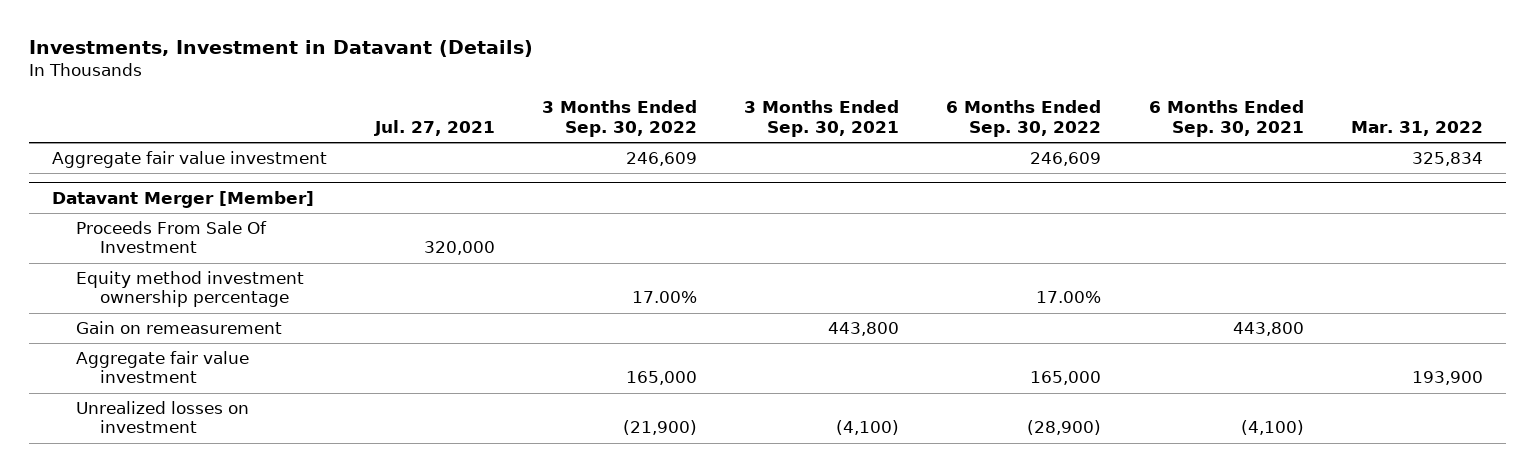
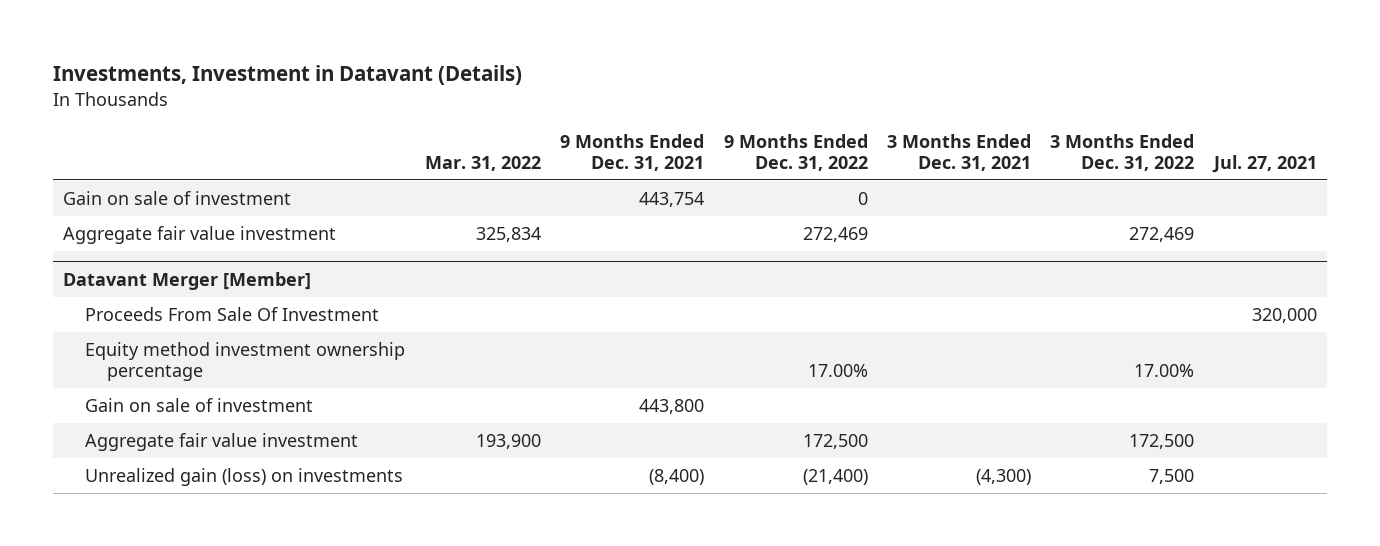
- | Jul. 27, 2021 | 3 Months Ended Sep. 30, 2022 | 3 Months Ended Sep. 30, 2021 | 6 Months Ended Sep. 30, 2022 | 6 Months Ended Sep. 30, 2021 | Mar. 31, 2022
+ | Mar. 31, 2022 | 9 Months Ended Dec. 31, 2021 | 9 Months Ended Dec. 31, 2022 | 3 Months Ended Dec. 31, 2021 | 3 Months Ended Dec. 31, 2022 | Jul. 27, 2021
+ Gain on sale of investment | | 443,754 | 0 | | |
@ Datavant Merger [Member]
- Gain on remeasurement | | | 443,800 | | 443,800 |
+ Gain on sale of investment | | 443,800 | | | |
- Unrealized losses on investment | | (21,900) | (4,100) | (28,900) | (4,100) |
+ Unrealized gain (loss) on investments | | (8,400) | (21,400) | (4,300) | 7,500 |

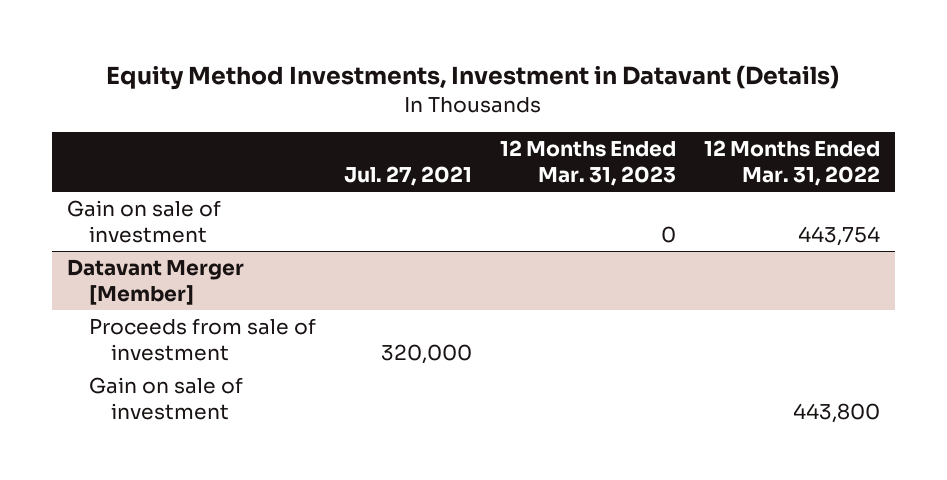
- Investments, Investment in Datavant (Details)
+ Equity Method Investments, Investment in Datavant (Details)
- | Mar. 31, 2022 | 9 Months Ended Dec. 31, 2021 | 9 Months Ended Dec. 31, 2022 | 3 Months Ended Dec. 31, 2021 | 3 Months Ended Dec. 31, 2022 | Jul. 27, 2021
+ | Jul. 27, 2021 | 12 Months Ended Mar. 31, 2023 | 12 Months Ended Mar. 31, 2022
- Aggregate fair value investment | 325,834 | | 272,469 | | 272,469 |
@ Datavant Merger [Member]
- Proceeds From Sale Of Investment | | | | | | 320,000
- Equity method investment ownership percentage | | | 17.00% | | 17.00% |
+ Proceeds from sale of investment | 320,000 | |
- Aggregate fair value investment | 193,900 | | 172,500 | | 172,500 |
- Unrealized gain (loss) on investments | | (8,400) | (21,400) | (4,300) | 7,500 |

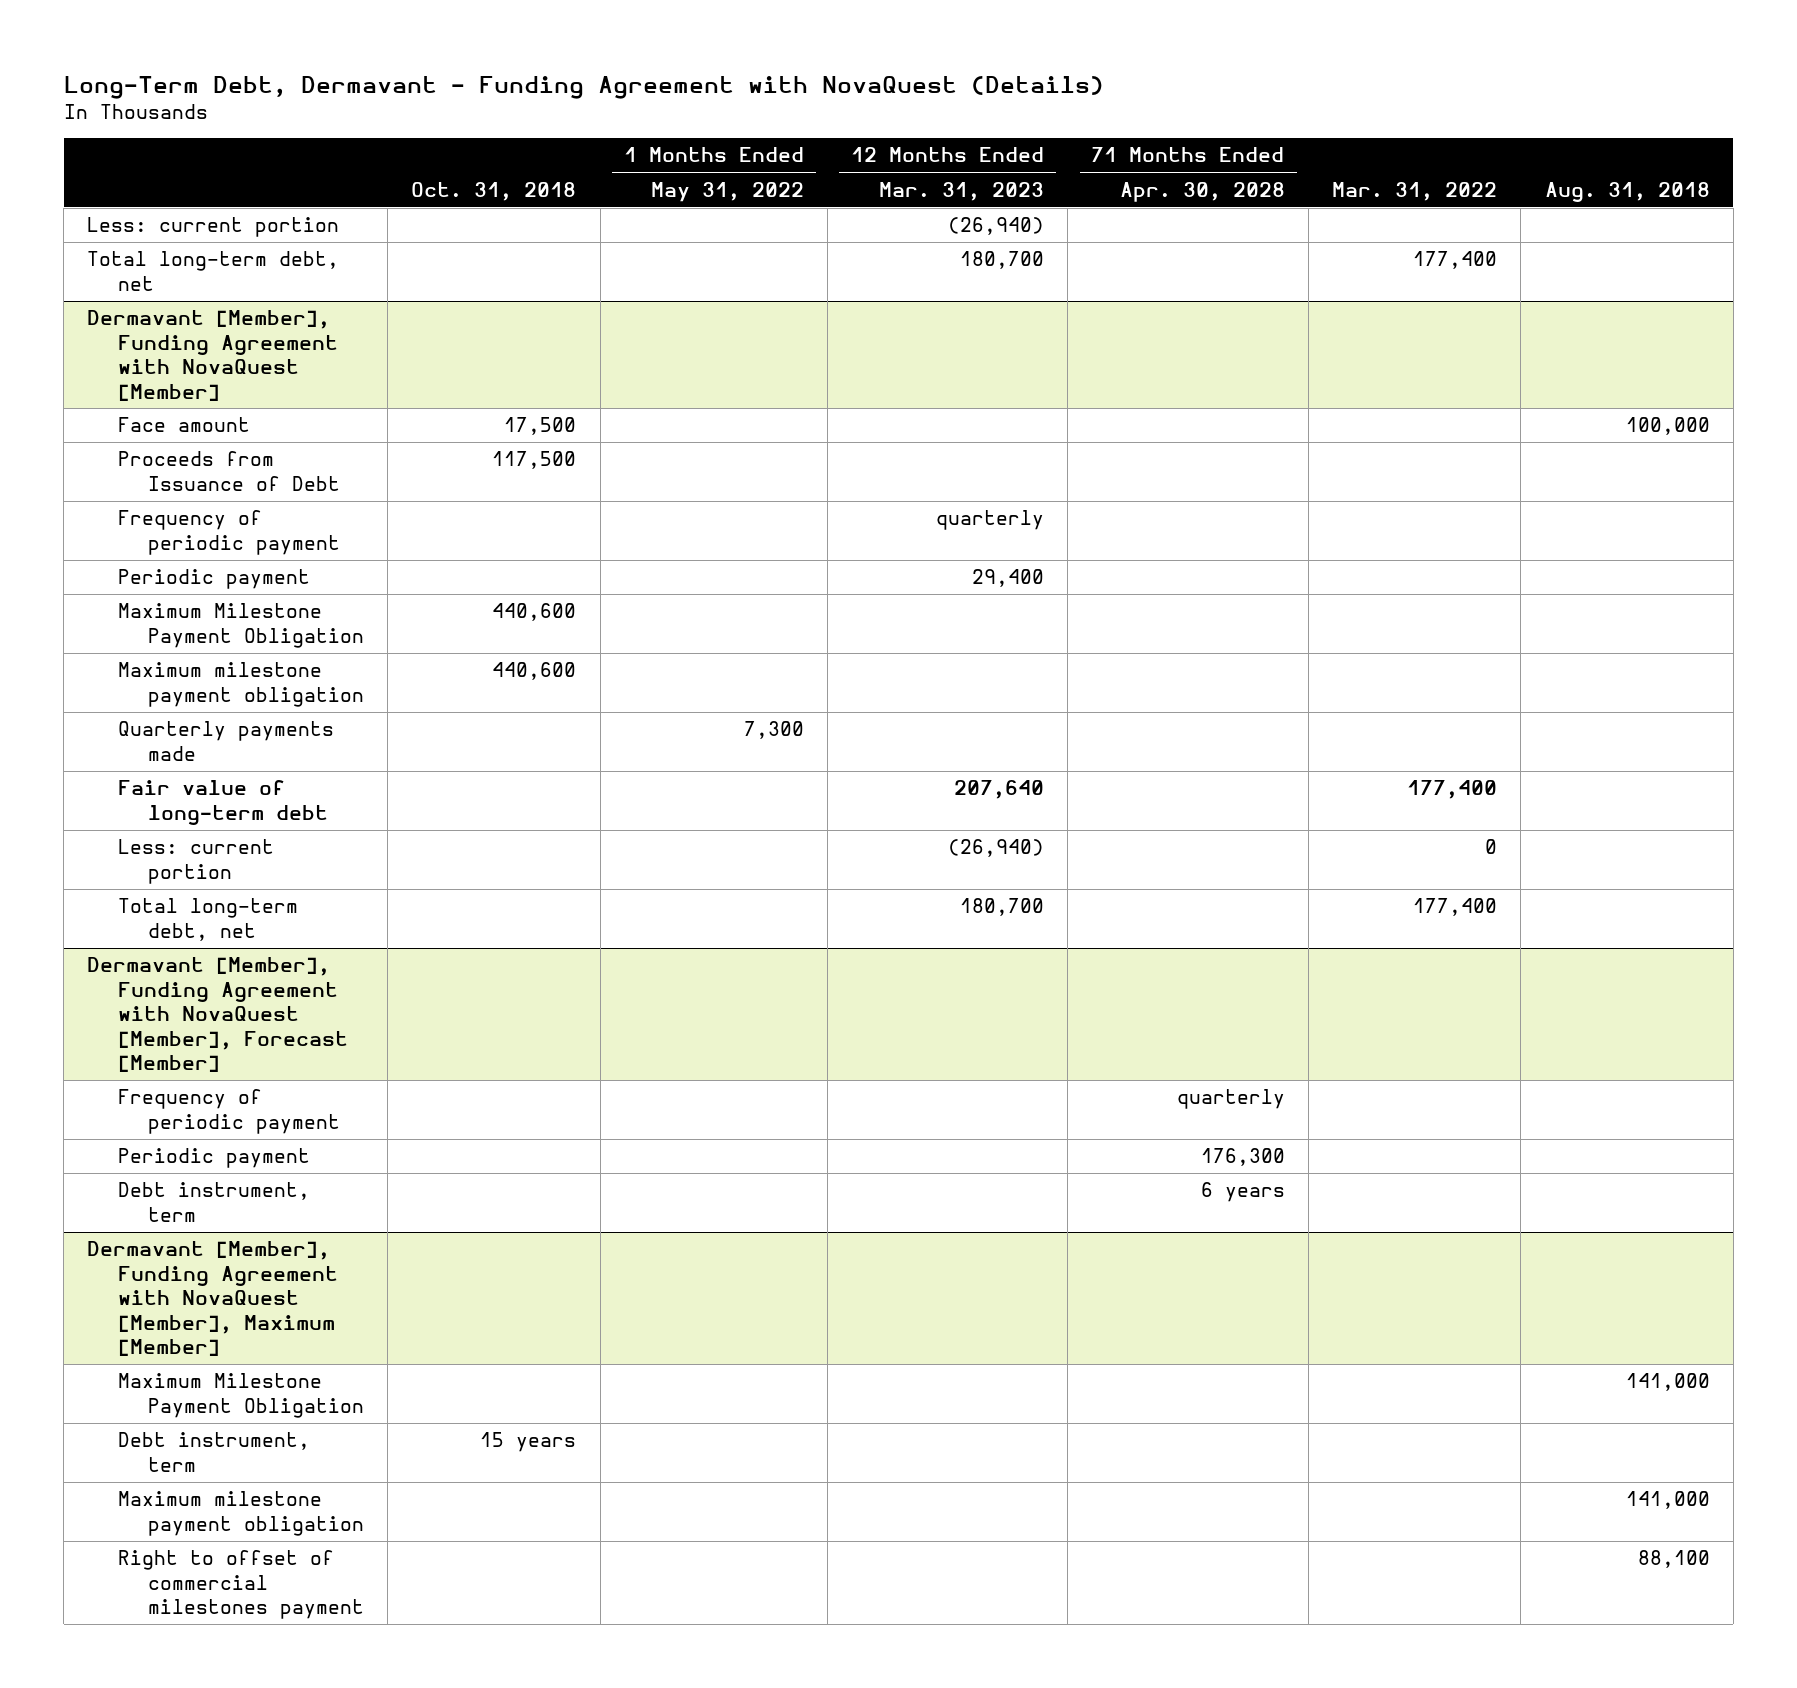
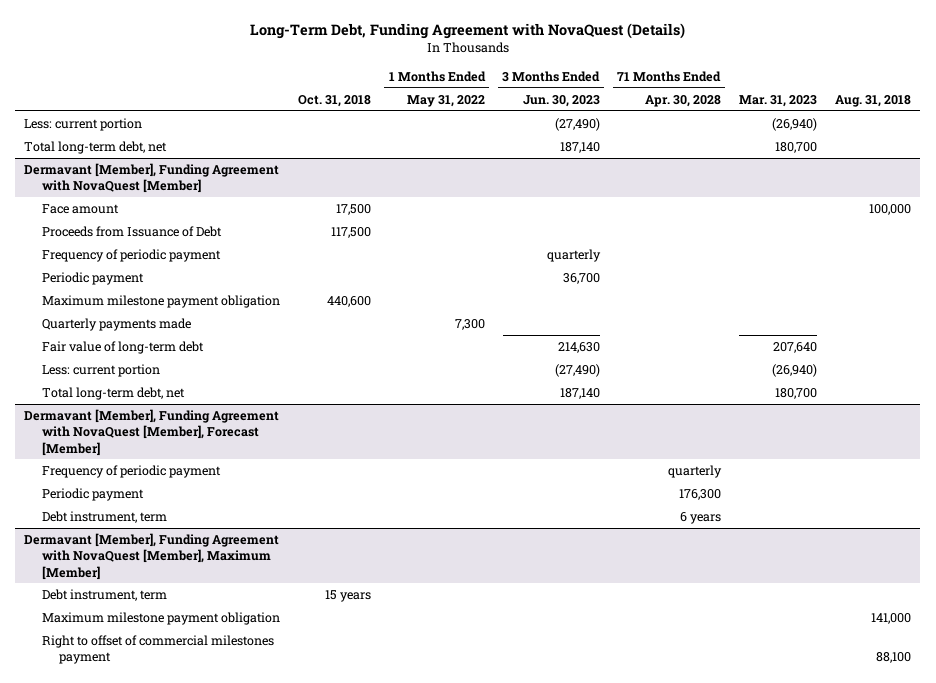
- Long-Term Debt, Dermavant - Funding Agreement with NovaQuest (Details)
+ Long-Term Debt, Funding Agreement with NovaQuest (Details)
- | Oct. 31, 2018 | 1 Months Ended May 31, 2022 | 12 Months Ended Mar. 31, 2023 | 71 Months Ended Apr. 30, 2028 | Mar. 31, 2022 | Aug. 31, 2018
+ | Oct. 31, 2018 | 1 Months Ended May 31, 2022 | 3 Months Ended Jun. 30, 2023 | 71 Months Ended Apr. 30, 2028 | Mar. 31, 2023 | Aug. 31, 2018
@ Dermavant [Member], Funding Agreement with NovaQuest [Member]
- Maximum Milestone Payment Obligation | 440,600 | | | | |
@ Dermavant [Member], Funding Agreement with NovaQuest [Member], Maximum [Member]
- Maximum Milestone Payment Obligation | | | | | | 141,000

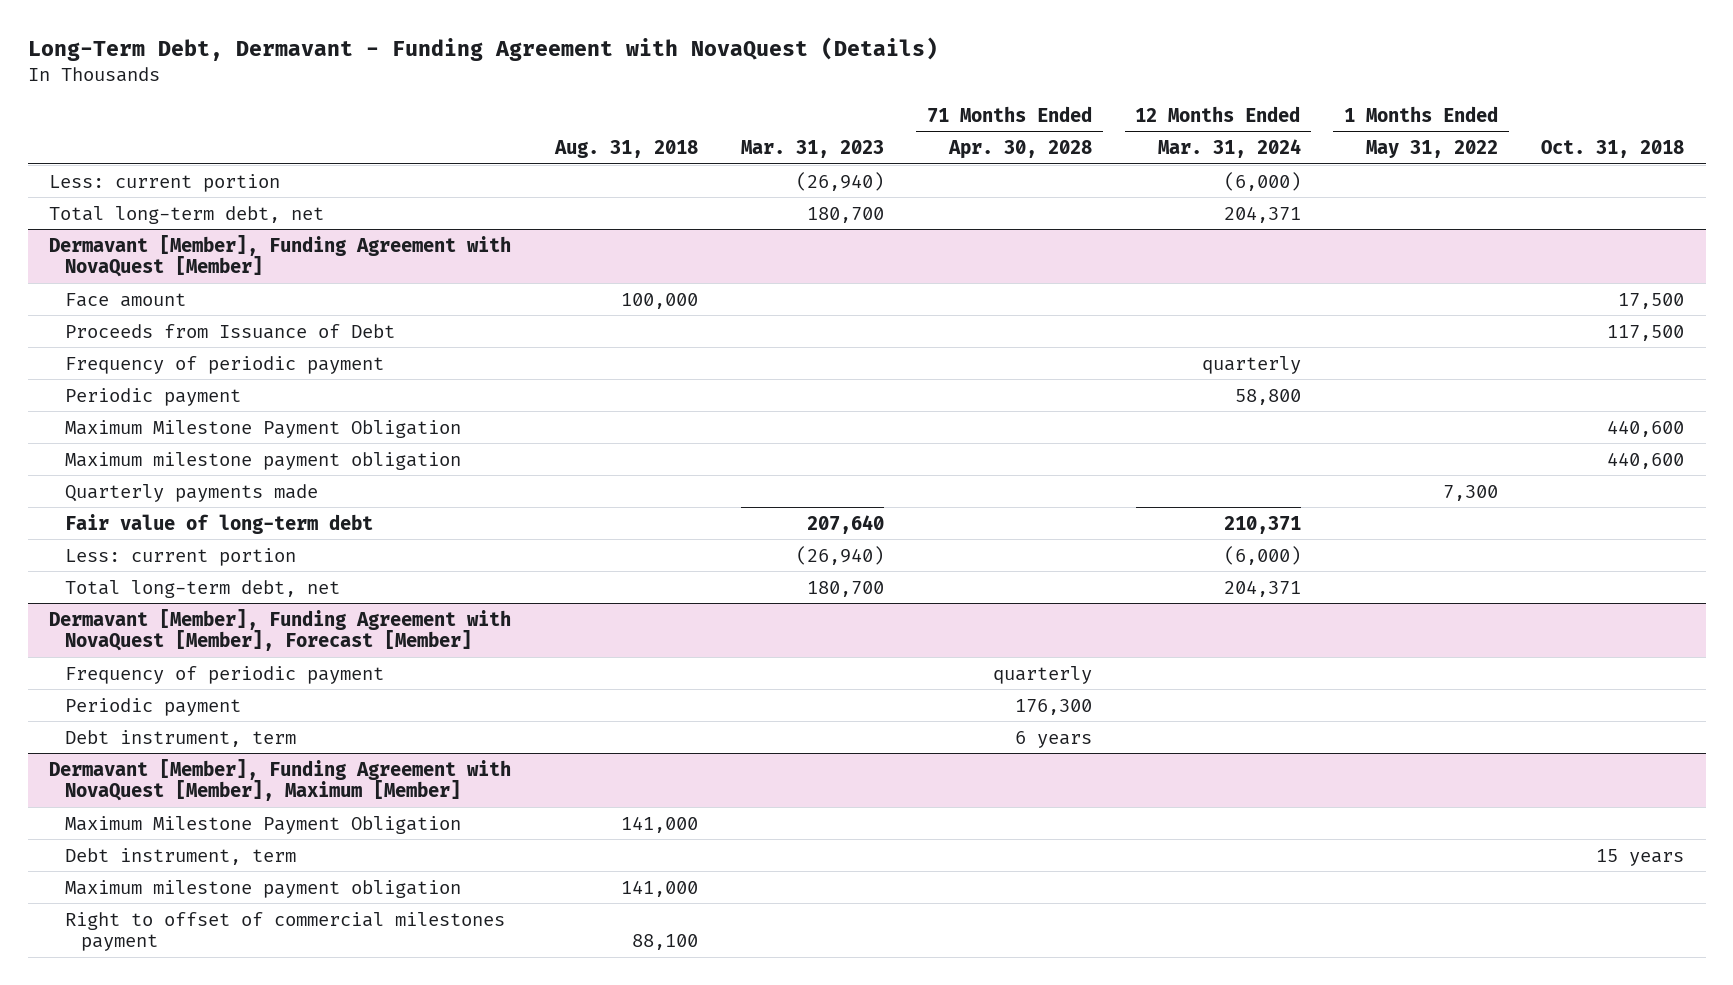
- Long-Term Debt, Funding Agreement with NovaQuest (Details)
+ Long-Term Debt, Dermavant - Funding Agreement with NovaQuest (Details)
- | Oct. 31, 2018 | 1 Months Ended May 31, 2022 | 3 Months Ended Jun. 30, 2023 | 71 Months Ended Apr. 30, 2028 | Mar. 31, 2023 | Aug. 31, 2018
+ | Aug. 31, 2018 | Mar. 31, 2023 | 71 Months Ended Apr. 30, 2028 | 12 Months Ended Mar. 31, 2024 | 1 Months Ended May 31, 2022 | Oct. 31, 2018
@ Dermavant [Member], Funding Agreement with NovaQuest [Member]
+ Maximum Milestone Payment Obligation | | | | | | 440,600
@ Dermavant [Member], Funding Agreement with NovaQuest [Member], Maximum [Member]
+ Maximum Milestone Payment Obligation | 141,000 | | | | |

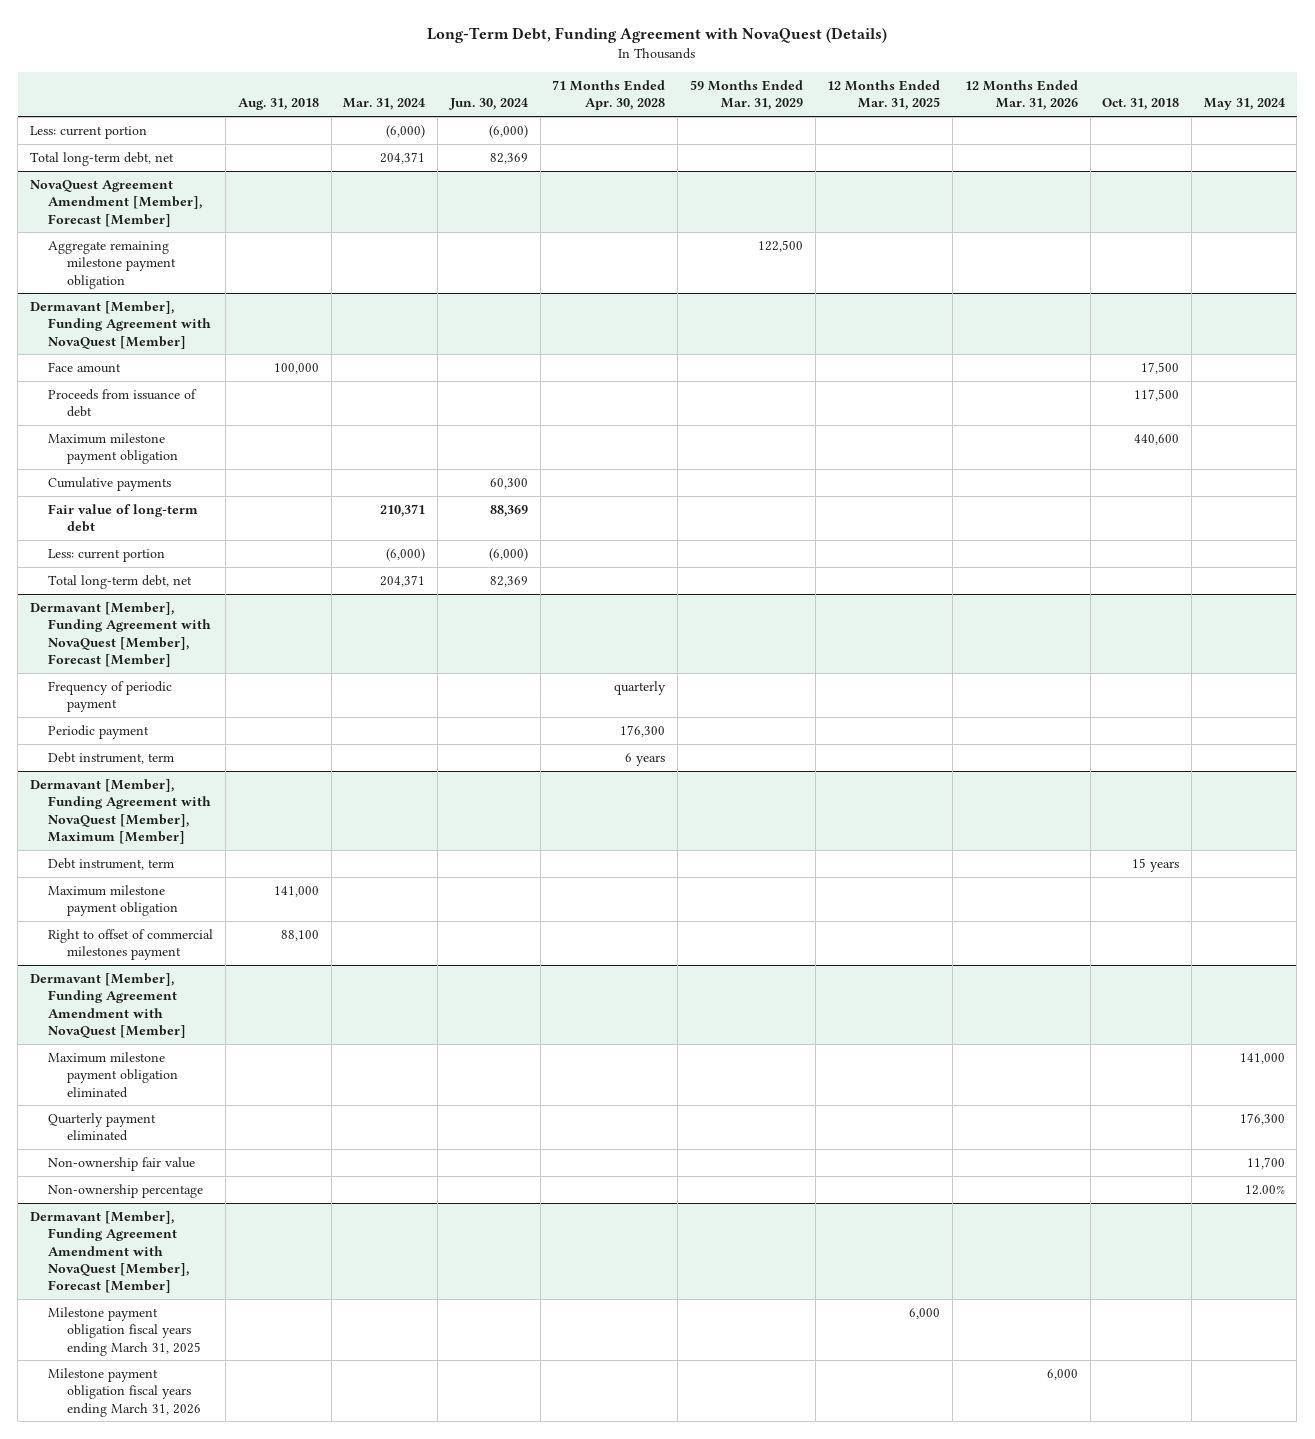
- Long-Term Debt, Dermavant - Funding Agreement with NovaQuest (Details)
+ Long-Term Debt, Funding Agreement with NovaQuest (Details)
- | Aug. 31, 2018 | Mar. 31, 2023 | 71 Months Ended Apr. 30, 2028 | 12 Months Ended Mar. 31, 2024 | 1 Months Ended May 31, 2022 | Oct. 31, 2018
+ | Aug. 31, 2018 | Mar. 31, 2024 | Jun. 30, 2024 | 71 Months Ended Apr. 30, 2028 | 59 Months Ended Mar. 31, 2029 | 12 Months Ended Mar. 31, 2025 | 12 Months Ended Mar. 31, 2026 | Oct. 31, 2018 | May 31, 2024
+ NovaQuest Agreement Amendment [Member], Forecast [Member]
+ Aggregate remaining milestone payment obligation | | | | | 122,500 | | | |
@ Dermavant [Member], Funding Agreement with NovaQuest [Member]
- Proceeds from Issuance of Debt | | | | | | 117,500
- Frequency of periodic payment | | | | quarterly | |
- Periodic payment | | | | 58,800 | |
- Maximum Milestone Payment Obligation | | | | | | 440,600
+ Proceeds from issuance of debt | | | | | | | | 117,500 |
- Quarterly payments made | | | | | 7,300 |
+ Cumulative payments | | | 60,300 | | | | | |
@ Dermavant [Member], Funding Agreement with NovaQuest [Member], Maximum [Member]
- Maximum Milestone Payment Obligation | 141,000 | | | | |
+ Dermavant [Member], Funding Agreement Amendment with NovaQuest [Member]
+ Maximum milestone payment obligation eliminated | | | | | | | | | 141,000
+ Quarterly payment eliminated | | | | | | | | | 176,300
+ Non-ownership fair value | | | | | | | | | 11,700
+ Non-ownership percentage | | | | | | | | | 12.00%
+ Dermavant [Member], Funding Agreement Amendment with NovaQuest [Member], Forecast [Member]
+ Milestone payment obligation fiscal years ending March 31, 2025 | | | | | | 6,000 | | |
+ Milestone payment obligation fiscal years ending March 31, 2026 | | | | | | | 6,000 | |

